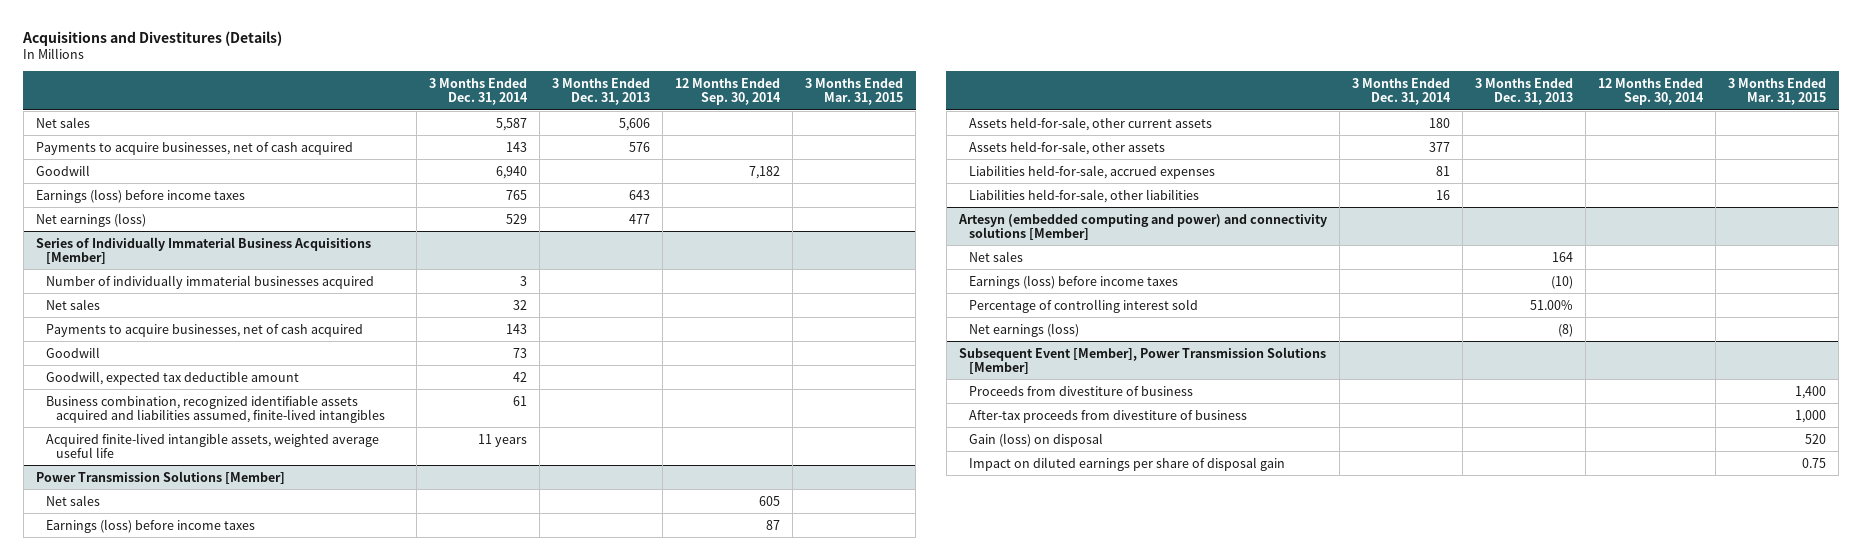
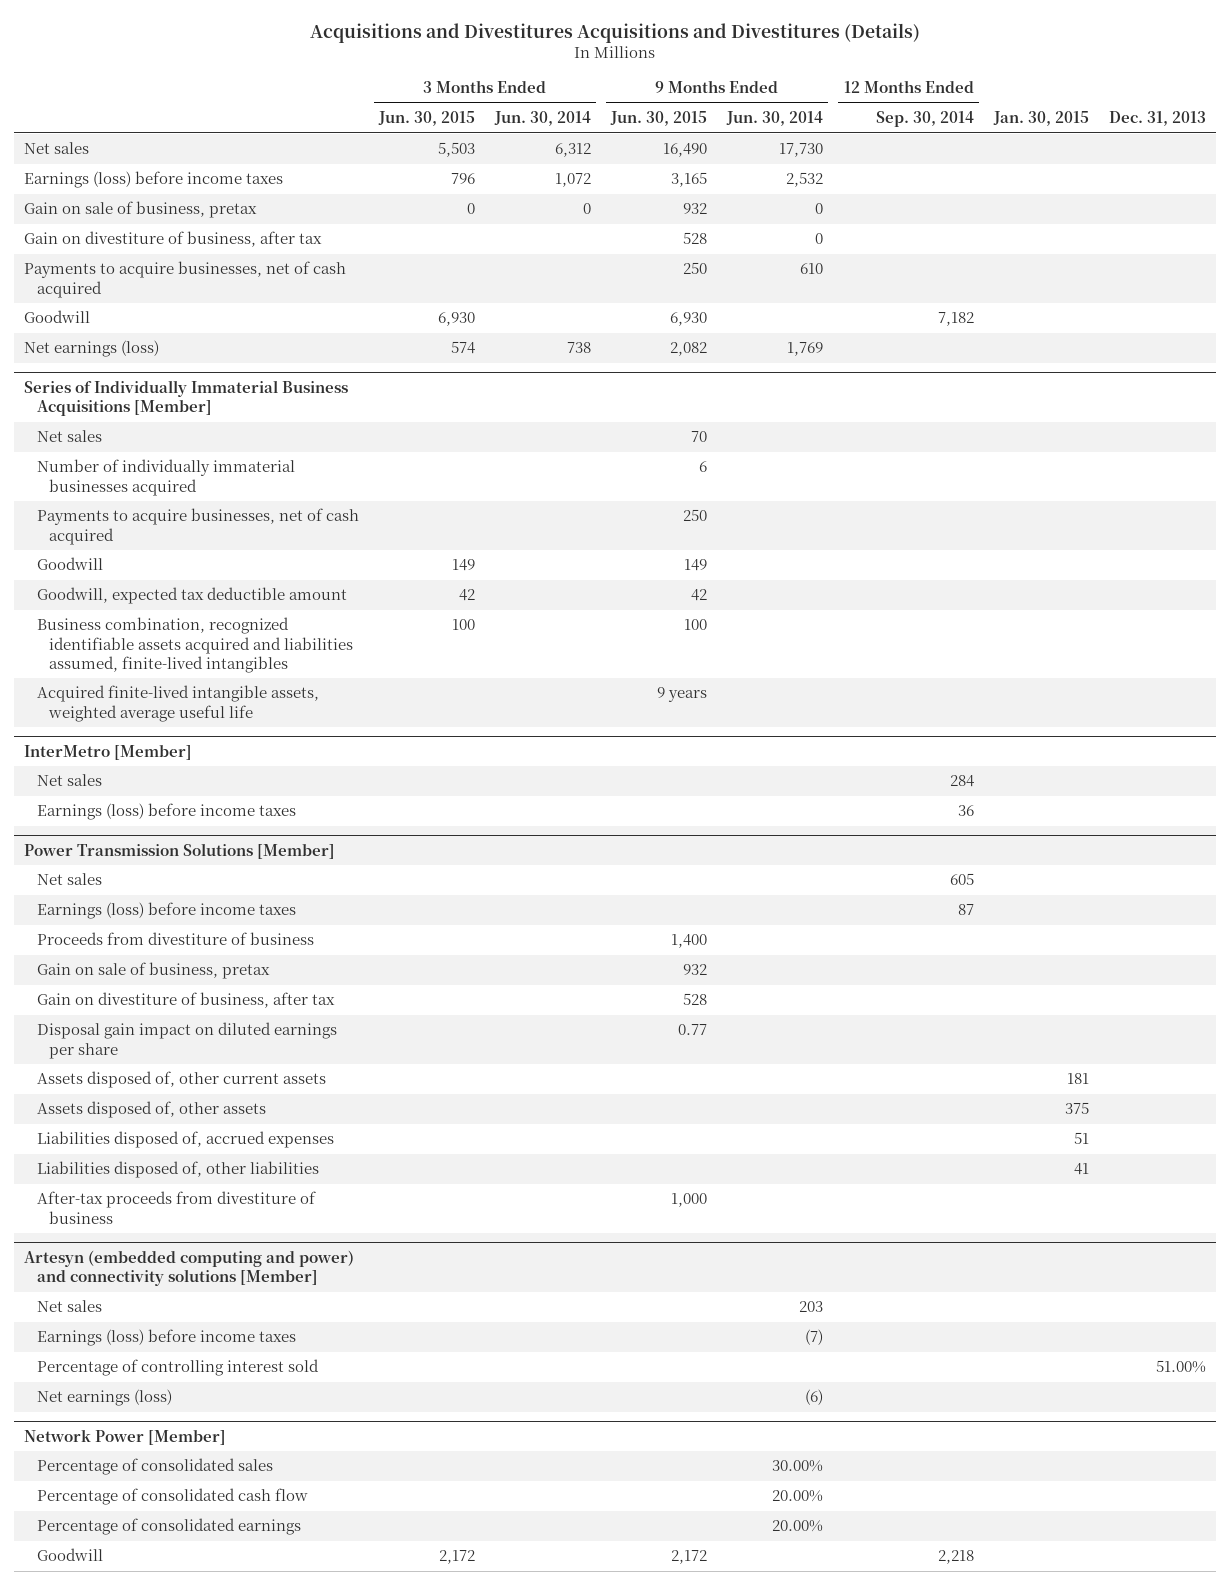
- Acquisitions and Divestitures (Details)
+ Acquisitions and Divestitures Acquisitions and Divestitures (Details)
- | 3 Months Ended Dec. 31, 2014 | 3 Months Ended Dec. 31, 2013 | 12 Months Ended Sep. 30, 2014 | 3 Months Ended Mar. 31, 2015
+ | 3 Months Ended Jun. 30, 2015 | 3 Months Ended Jun. 30, 2014 | 9 Months Ended Jun. 30, 2015 | 9 Months Ended Jun. 30, 2014 | 12 Months Ended Sep. 30, 2014 | Jan. 30, 2015 | Dec. 31, 2013
moved up: Earnings (loss) before income taxes | 796 | 1,072 | 3,165 | 2,532 | | |
+ Gain on sale of business, pretax | 0 | 0 | 932 | 0 | | |
+ Gain on divestiture of business, after tax | | | 528 | 0 | | |
@ Series of Individually Immaterial Business Acquisitions [Member]
moved down: Number of individually immaterial businesses acquired | | | 6 | | | |
+ InterMetro [Member]
+ Net sales | | | | | 284 | |
+ Earnings (loss) before income taxes | | | | | 36 | |
@ Power Transmission Solutions [Member]
- Assets held-for-sale, other current assets | 180 | | |
- Assets held-for-sale, other assets | 377 | | |
- Liabilities held-for-sale, accrued expenses | 81 | | |
- Liabilities held-for-sale, other liabilities | 16 | | |
+ Proceeds from divestiture of business | | | 1,400 | | | |
+ Gain on sale of business, pretax | | | 932 | | | |
+ Gain on divestiture of business, after tax | | | 528 | | | |
+ Disposal gain impact on diluted earnings per share | | | 0.77 | | | |
+ Assets disposed of, other current assets | | | | | | 181 |
+ Assets disposed of, other assets | | | | | | 375 |
+ Liabilities disposed of, accrued expenses | | | | | | 51 |
+ Liabilities disposed of, other liabilities | | | | | | 41 |
+ After-tax proceeds from divestiture of business | | | 1,000 | | | |
- Subsequent Event [Member], Power Transmission Solutions [Member]
- Proceeds from divestiture of business | | | | 1,400
- After-tax proceeds from divestiture of business | | | | 1,000
- Gain (loss) on disposal | | | | 520
- Impact on diluted earnings per share of disposal gain | | | | 0.75
+ Network Power [Member]
+ Percentage of consolidated sales | | | | 30.00% | | |
+ Percentage of consolidated cash flow | | | | 20.00% | | |
+ Percentage of consolidated earnings | | | | 20.00% | | |
+ Goodwill | 2,172 | | 2,172 | | 2,218 | |

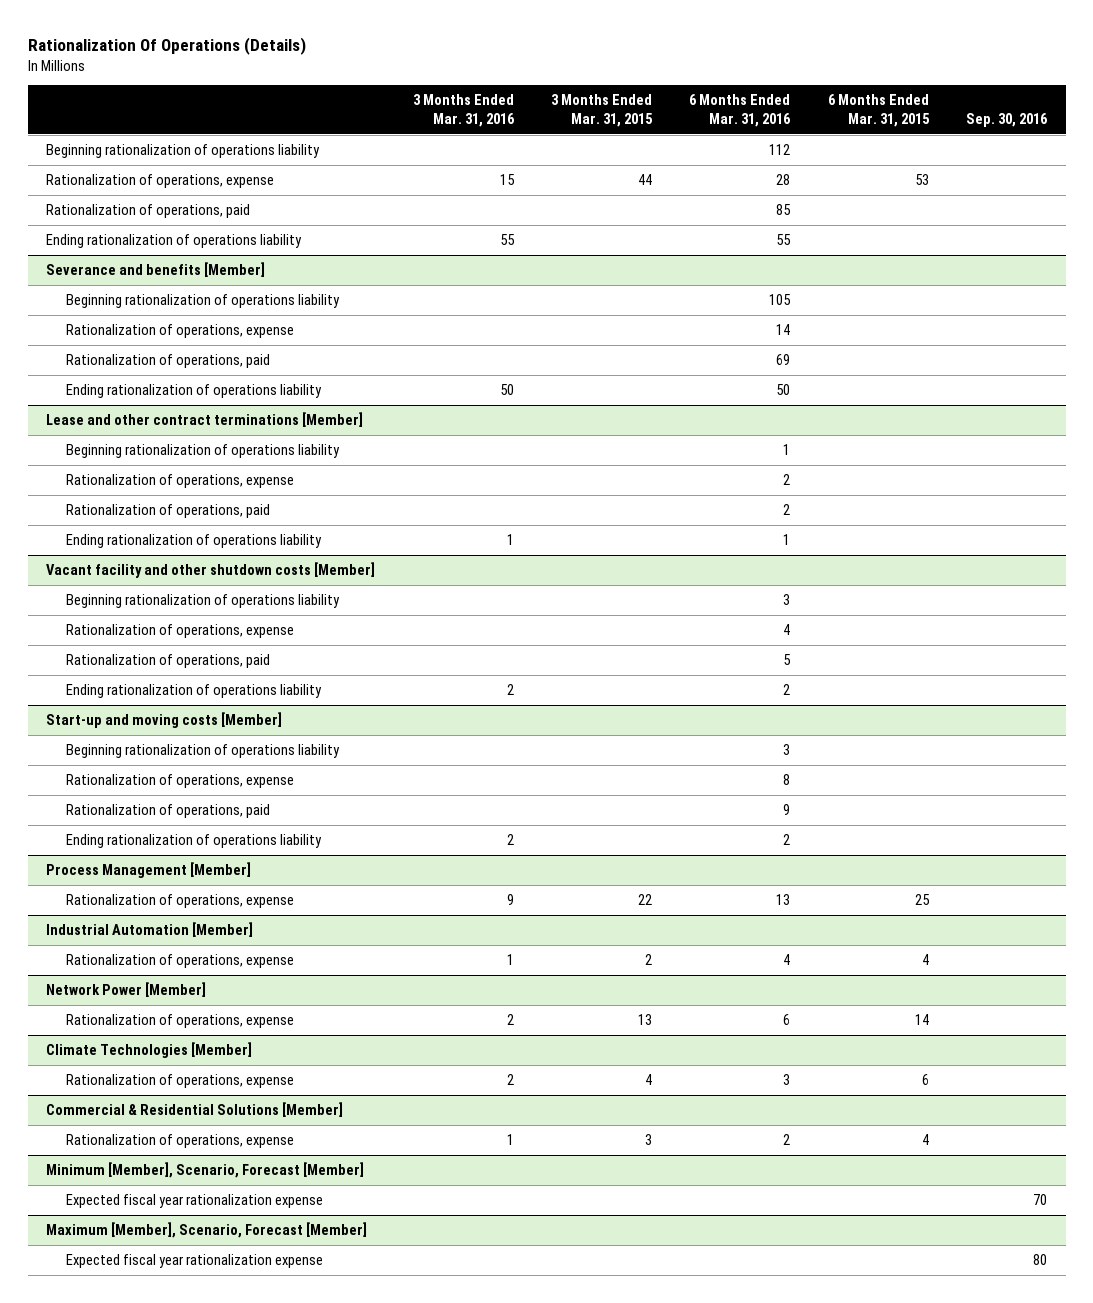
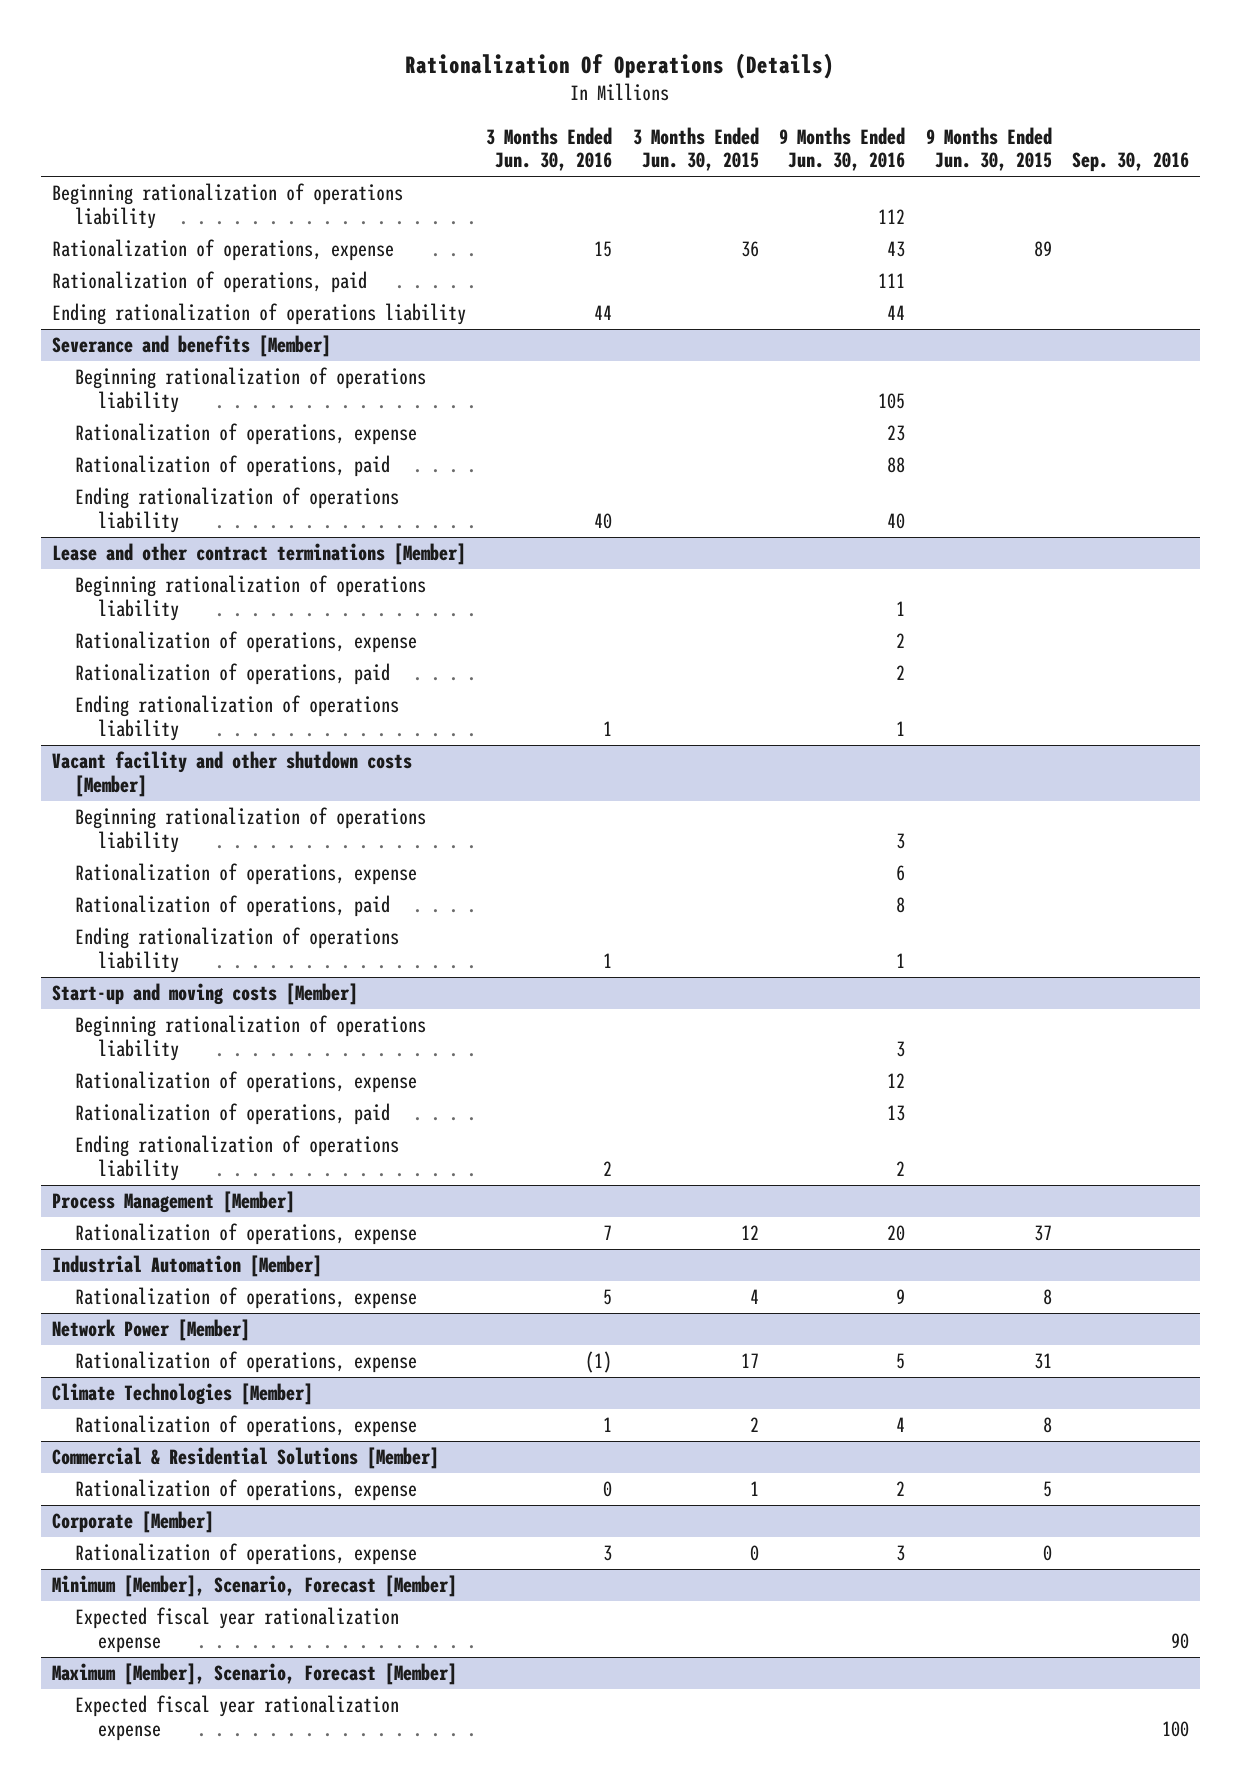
- | 3 Months Ended Mar. 31, 2016 | 3 Months Ended Mar. 31, 2015 | 6 Months Ended Mar. 31, 2016 | 6 Months Ended Mar. 31, 2015 | Sep. 30, 2016
+ | 3 Months Ended Jun. 30, 2016 | 3 Months Ended Jun. 30, 2015 | 9 Months Ended Jun. 30, 2016 | 9 Months Ended Jun. 30, 2015 | Sep. 30, 2016
+ Corporate [Member]
+ Rationalization of operations, expense | 3 | 0 | 3 | 0 |
@ Minimum [Member], Scenario, Forecast [Member]
- Expected fiscal year rationalization expense | | | | | 70
+ Expected fiscal year rationalization expense | | | | | 90
@ Maximum [Member], Scenario, Forecast [Member]
- Expected fiscal year rationalization expense | | | | | 80
+ Expected fiscal year rationalization expense | | | | | 100

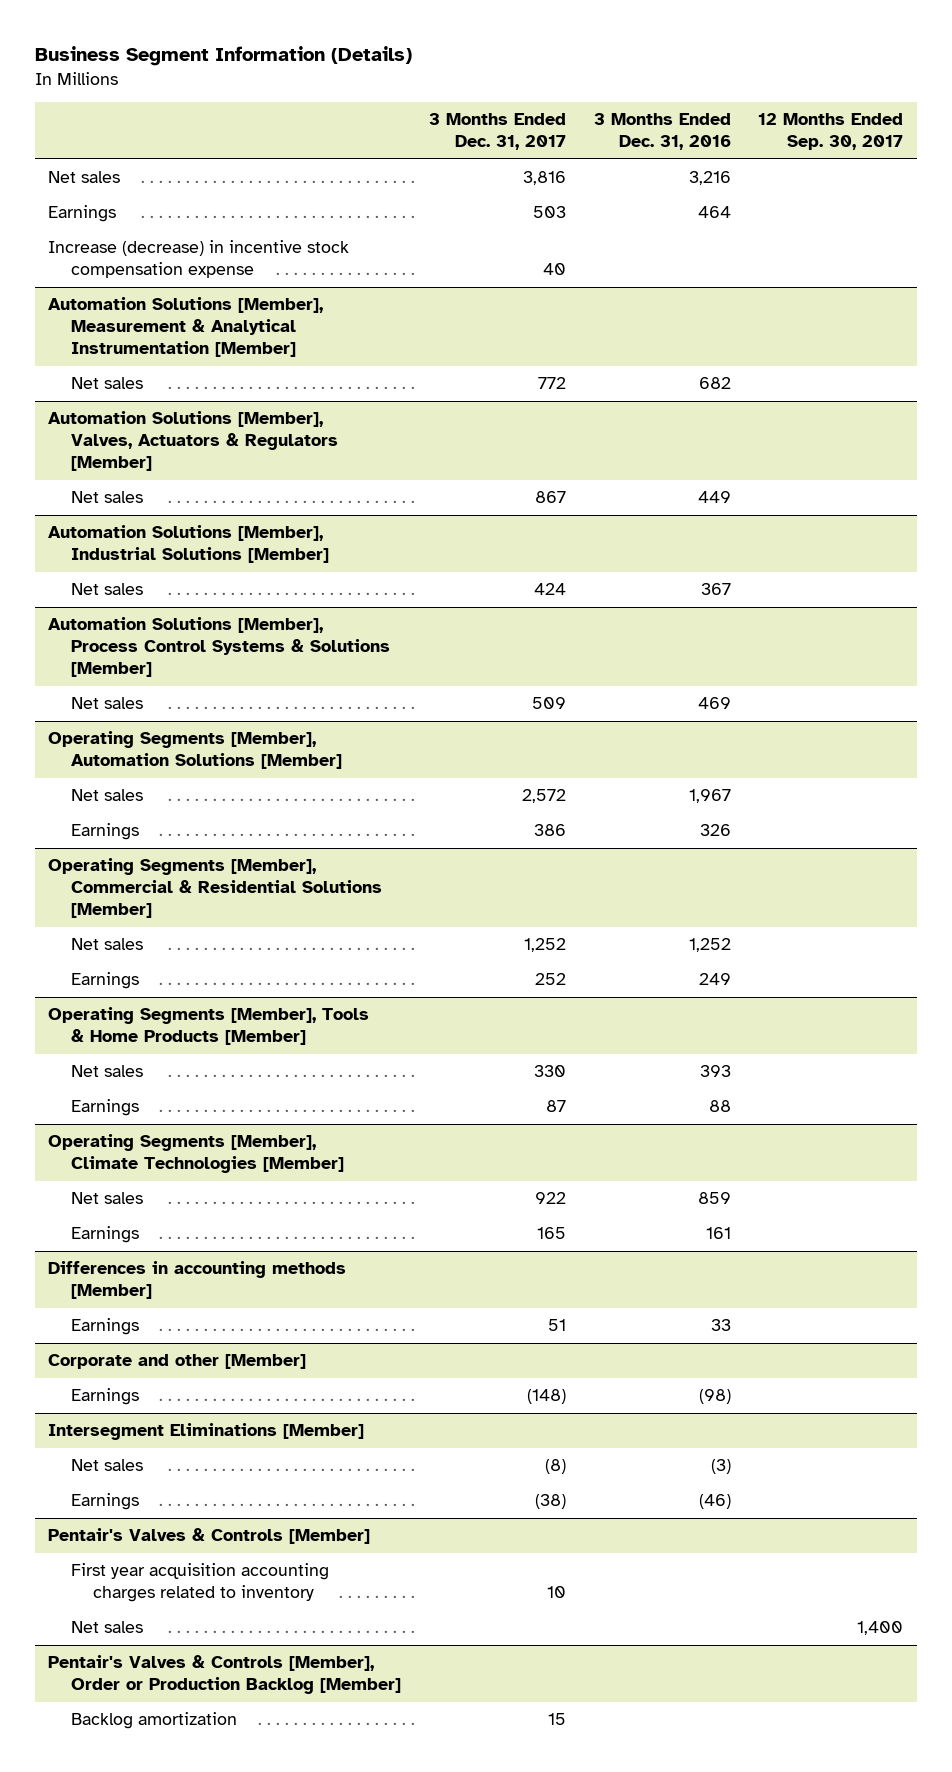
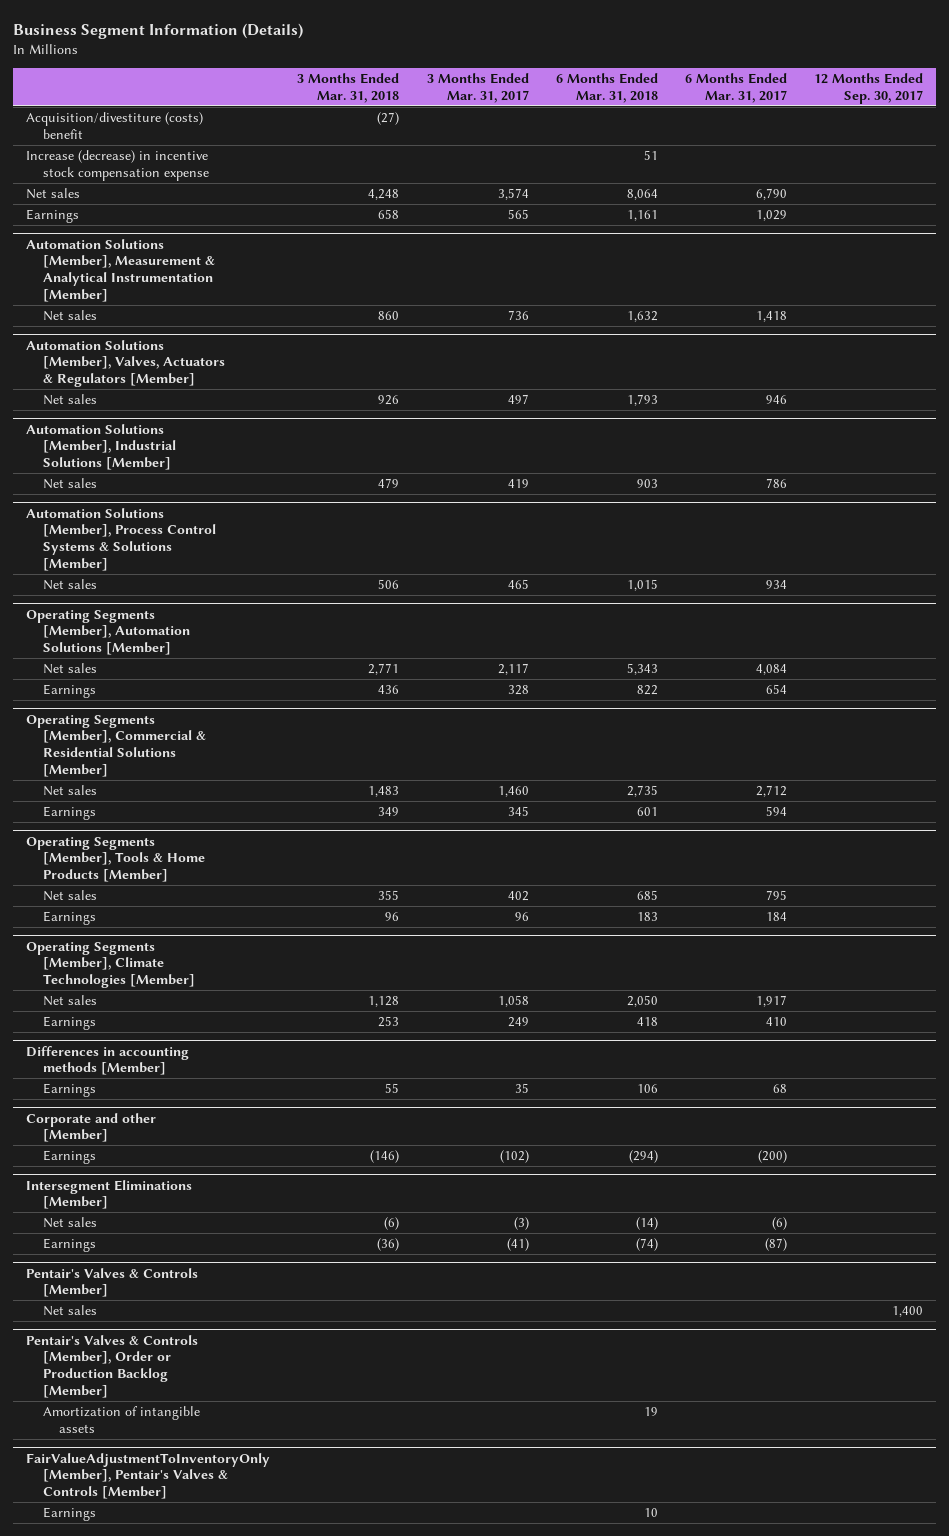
- | 3 Months Ended Dec. 31, 2017 | 3 Months Ended Dec. 31, 2016 | 12 Months Ended Sep. 30, 2017
+ | 3 Months Ended Mar. 31, 2018 | 3 Months Ended Mar. 31, 2017 | 6 Months Ended Mar. 31, 2018 | 6 Months Ended Mar. 31, 2017 | 12 Months Ended Sep. 30, 2017
+ Acquisition/divestiture (costs) benefit | (27) | | | |
moved up: Increase (decrease) in incentive stock compensation expense | | | 51 | |
@ Pentair's Valves & Controls [Member]
- First year acquisition accounting charges related to inventory | 10 | |
@ Pentair's Valves & Controls [Member], Order or Production Backlog [Member]
- Backlog amortization | 15 | |
+ Amortization of intangible assets | | | 19 | |
+ FairValueAdjustmentToInventoryOnly [Member], Pentair's Valves & Controls [Member]
+ Earnings | | | 10 | |

